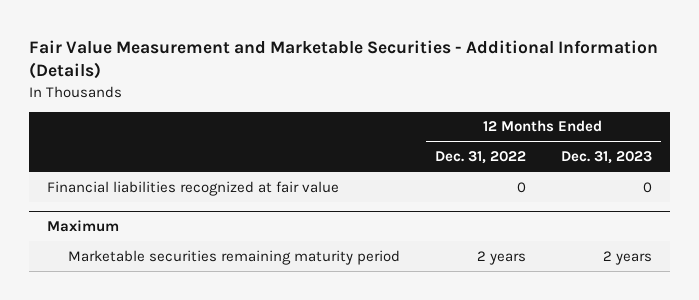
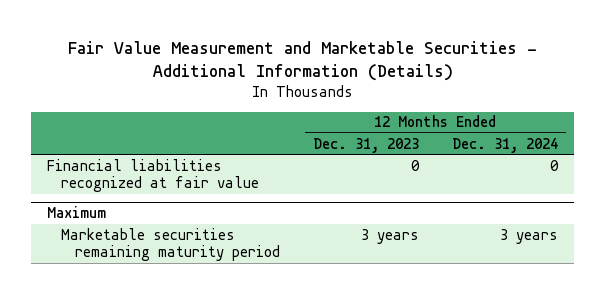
- | 12 Months Ended Dec. 31, 2022 | 12 Months Ended Dec. 31, 2023
+ | 12 Months Ended Dec. 31, 2023 | 12 Months Ended Dec. 31, 2024
@ Maximum
- Marketable securities remaining maturity period | 2 years | 2 years
+ Marketable securities remaining maturity period | 3 years | 3 years

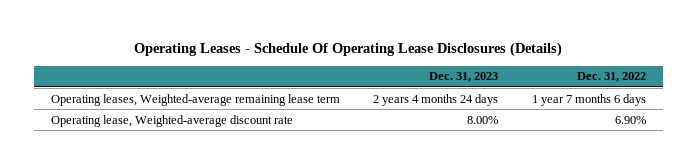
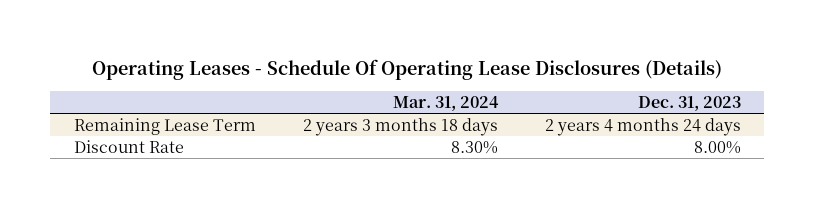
- | Dec. 31, 2023 | Dec. 31, 2022
+ | Mar. 31, 2024 | Dec. 31, 2023
- Operating leases, Weighted-average remaining lease term | 2 years 4 months 24 days | 1 year 7 months 6 days
- Operating lease, Weighted-average discount rate | 8.00% | 6.90%
+ Remaining Lease Term | 2 years 3 months 18 days | 2 years 4 months 24 days
+ Discount Rate | 8.30% | 8.00%

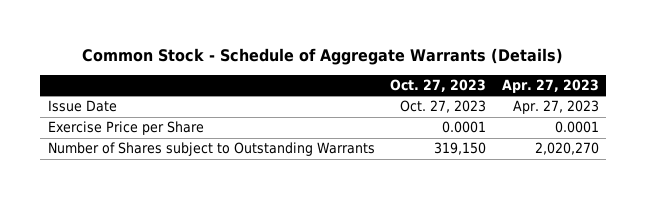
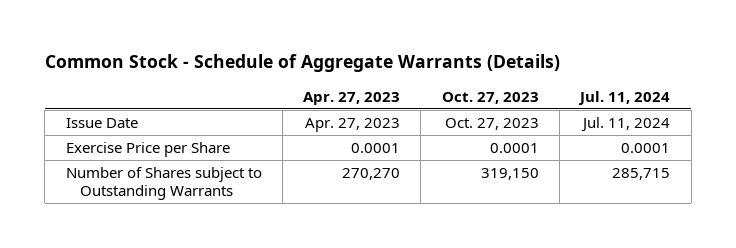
- | Oct. 27, 2023 | Apr. 27, 2023
+ | Apr. 27, 2023 | Oct. 27, 2023 | Jul. 11, 2024
- Number of Shares subject to Outstanding Warrants | 319,150 | 2,020,270
+ Number of Shares subject to Outstanding Warrants | 270,270 | 319,150 | 285,715

